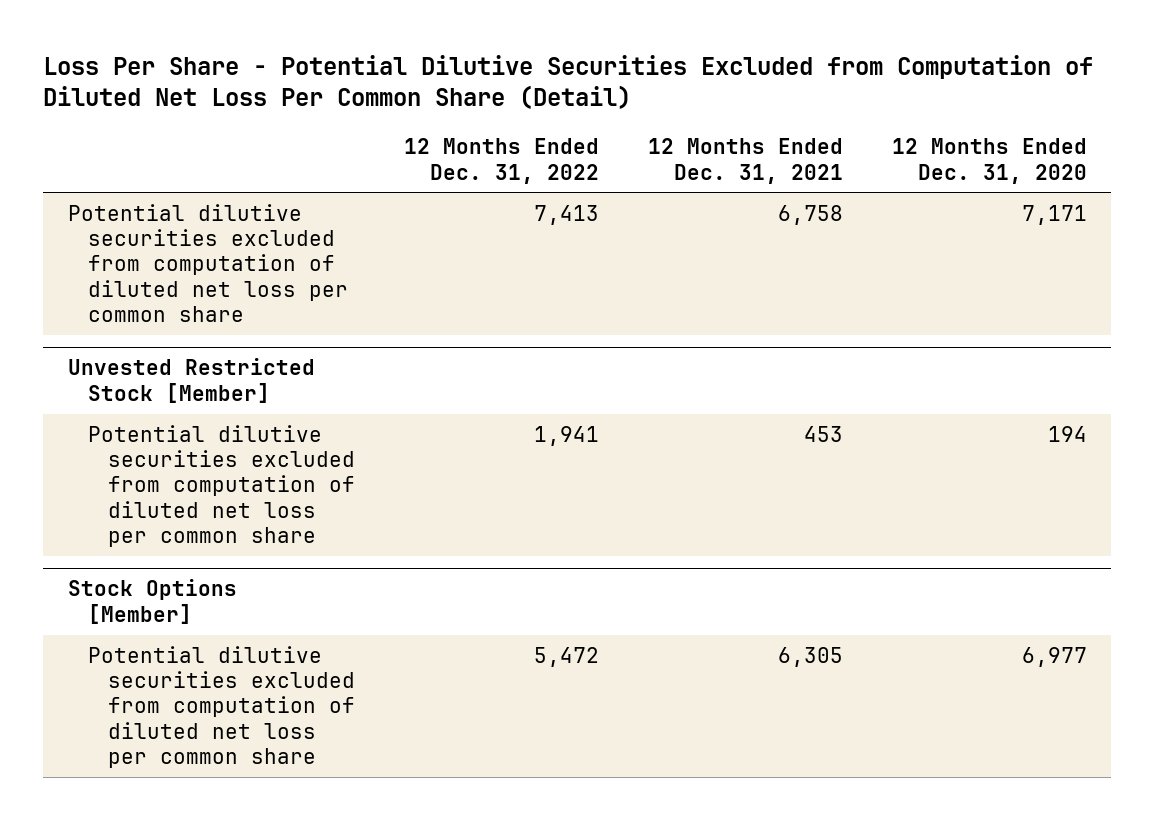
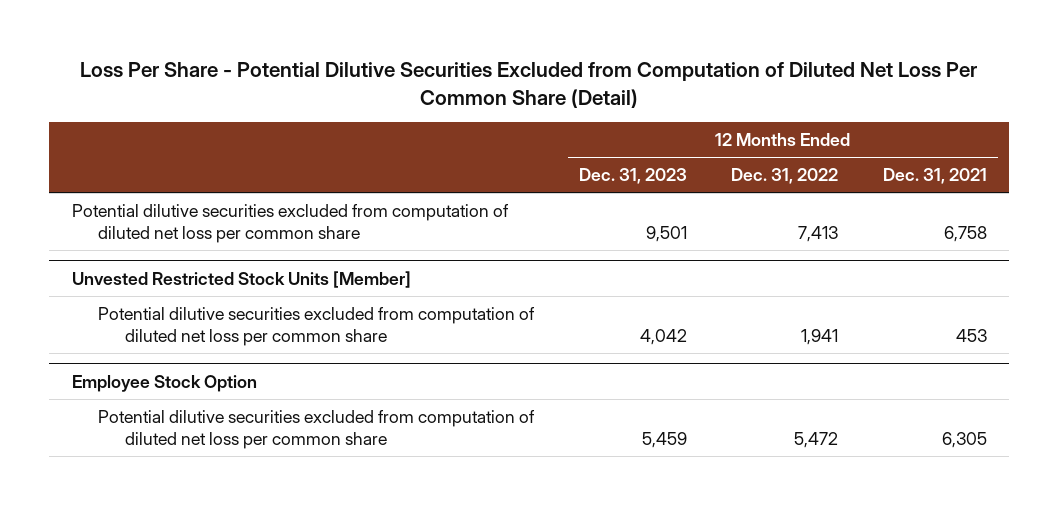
- | 12 Months Ended Dec. 31, 2022 | 12 Months Ended Dec. 31, 2021 | 12 Months Ended Dec. 31, 2020
+ | 12 Months Ended Dec. 31, 2023 | 12 Months Ended Dec. 31, 2022 | 12 Months Ended Dec. 31, 2021
- Unvested Restricted Stock [Member]
+ Unvested Restricted Stock Units [Member]
- Stock Options [Member]
+ Employee Stock Option

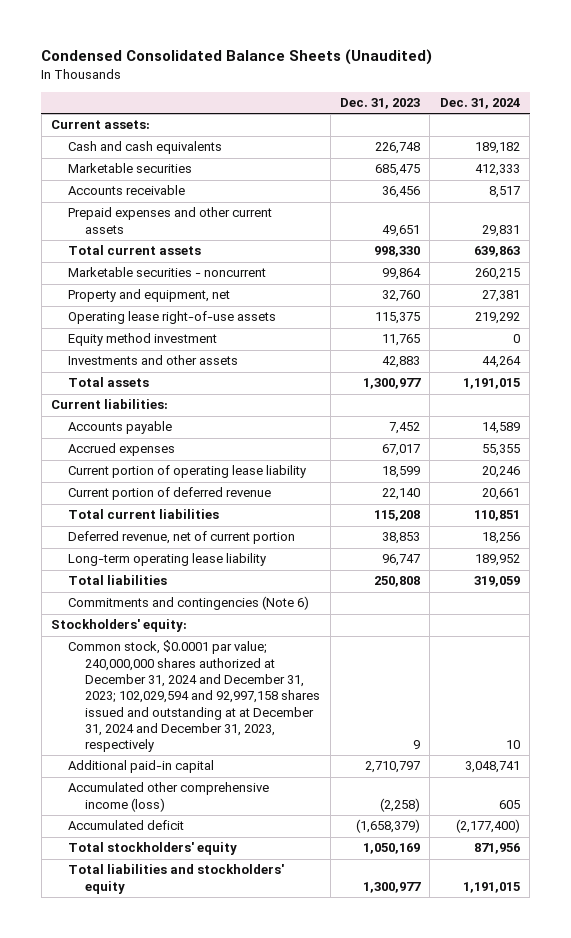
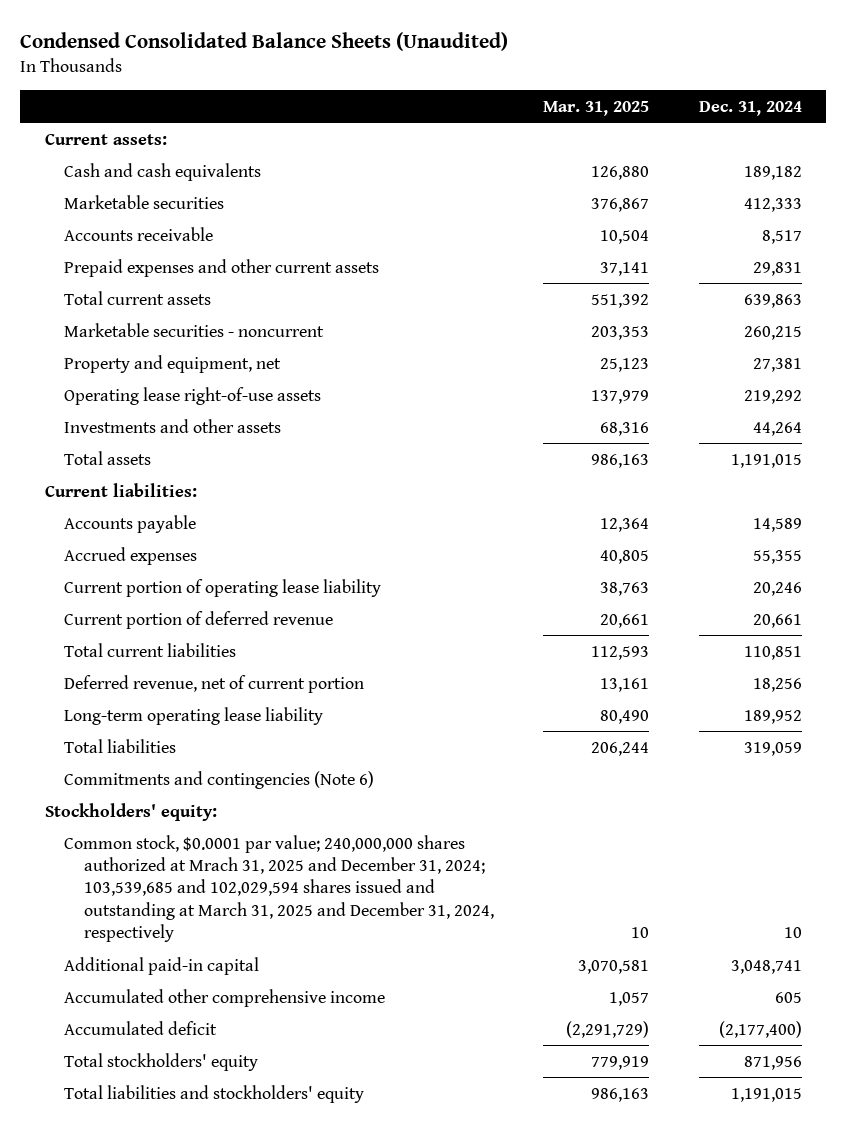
- | Dec. 31, 2023 | Dec. 31, 2024
+ | Mar. 31, 2025 | Dec. 31, 2024
- Equity method investment | 11,765 | 0
- Common stock, $0.0001 par value; 240,000,000 shares authorized at December 31, 2024 and December 31, 2023; 102,029,594 and 92,997,158 shares issued and outstanding at at December 31, 2024 and December 31, 2023, respectively | 9 | 10
+ Common stock, $0.0001 par value; 240,000,000 shares authorized at Mrach 31, 2025 and December 31, 2024; 103,539,685 and 102,029,594 shares issued and outstanding at March 31, 2025 and December 31, 2024, respectively | 10 | 10
- Accumulated other comprehensive income (loss) | (2,258) | 605
+ Accumulated other comprehensive income | 1,057 | 605

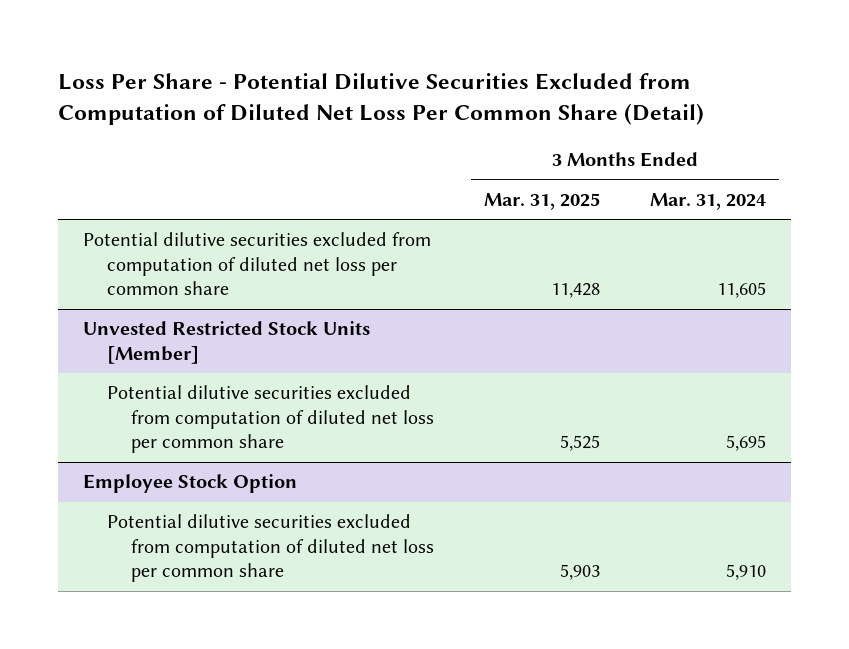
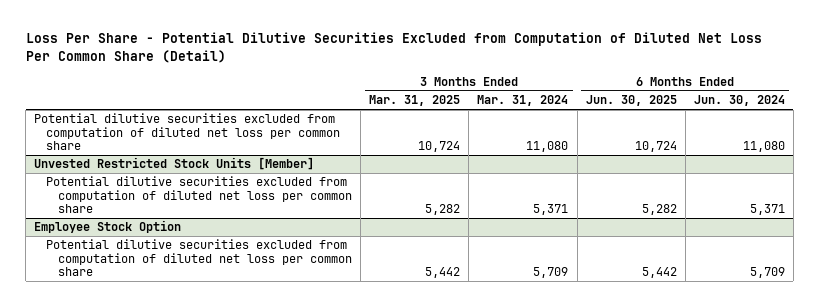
- | 3 Months Ended Mar. 31, 2025 | 3 Months Ended Mar. 31, 2024
+ | 3 Months Ended Mar. 31, 2025 | 3 Months Ended Mar. 31, 2024 | 6 Months Ended Jun. 30, 2025 | 6 Months Ended Jun. 30, 2024
- Potential dilutive securities excluded from computation of diluted net loss per common share | 11,428 | 11,605
+ Potential dilutive securities excluded from computation of diluted net loss per common share | 10,724 | 11,080 | 10,724 | 11,080
@ Unvested Restricted Stock Units [Member]
- Potential dilutive securities excluded from computation of diluted net loss per common share | 5,525 | 5,695
+ Potential dilutive securities excluded from computation of diluted net loss per common share | 5,282 | 5,371 | 5,282 | 5,371
@ Employee Stock Option
- Potential dilutive securities excluded from computation of diluted net loss per common share | 5,903 | 5,910
+ Potential dilutive securities excluded from computation of diluted net loss per common share | 5,442 | 5,709 | 5,442 | 5,709

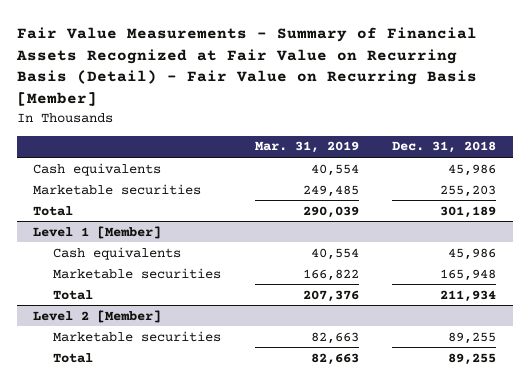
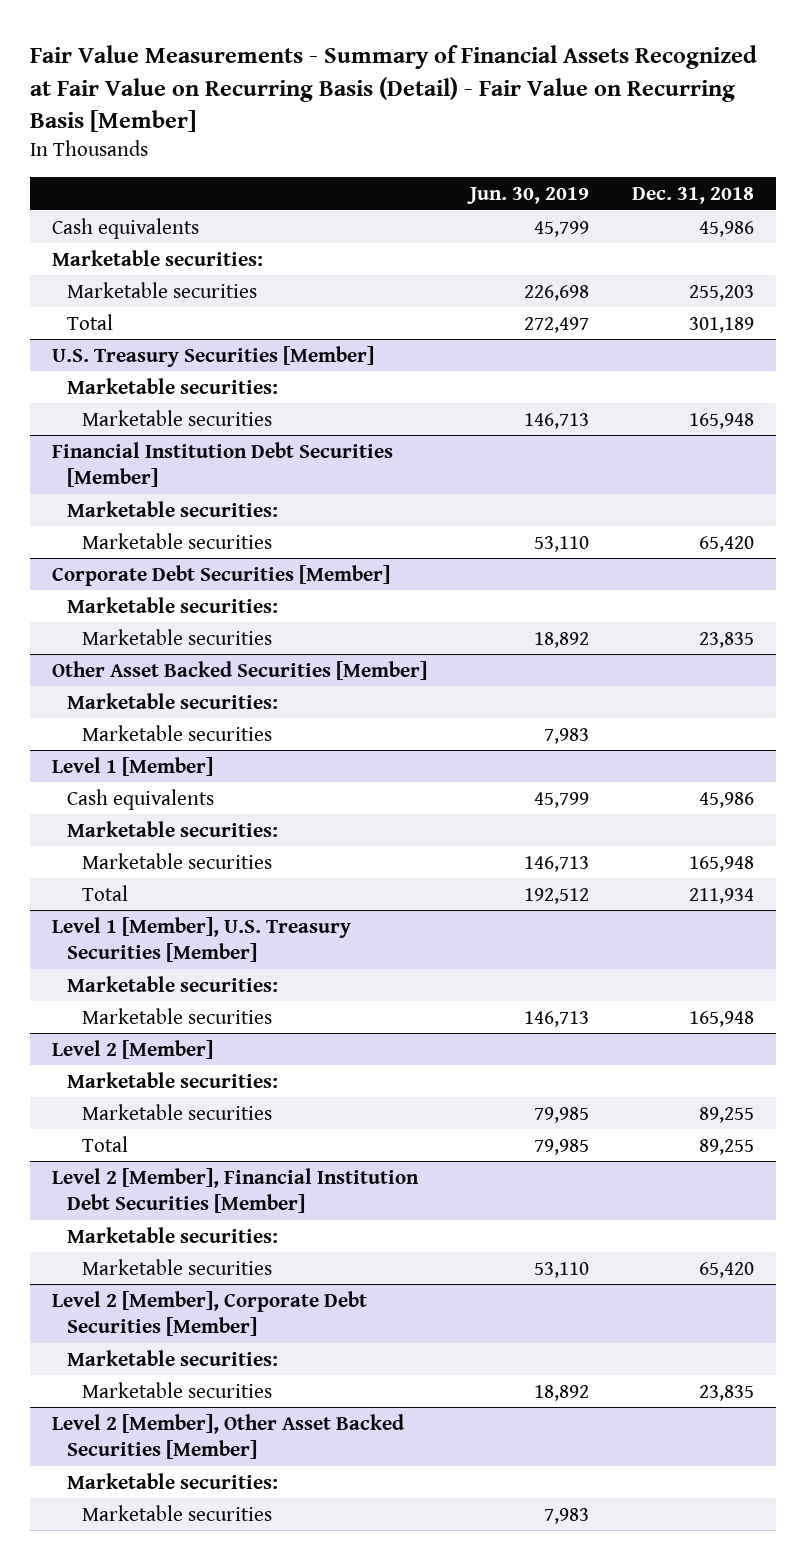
- | Mar. 31, 2019 | Dec. 31, 2018
+ | Jun. 30, 2019 | Dec. 31, 2018
+ Marketable securities:
+ U.S. Treasury Securities [Member]
+ Marketable securities:
+ Marketable securities | 146,713 | 165,948
+ Financial Institution Debt Securities [Member]
+ Marketable securities:
+ Marketable securities | 53,110 | 65,420
+ Corporate Debt Securities [Member]
+ Marketable securities:
+ Marketable securities | 18,892 | 23,835
+ Other Asset Backed Securities [Member]
+ Marketable securities:
+ Marketable securities | 7,983 |
@ Level 1 [Member]
+ Marketable securities:
+ Level 1 [Member], U.S. Treasury Securities [Member]
+ Marketable securities:
+ Marketable securities | 146,713 | 165,948
@ Level 2 [Member]
+ Marketable securities:
+ Level 2 [Member], Financial Institution Debt Securities [Member]
+ Marketable securities:
+ Marketable securities | 53,110 | 65,420
+ Level 2 [Member], Corporate Debt Securities [Member]
+ Marketable securities:
+ Marketable securities | 18,892 | 23,835
+ Level 2 [Member], Other Asset Backed Securities [Member]
+ Marketable securities:
+ Marketable securities | 7,983 |

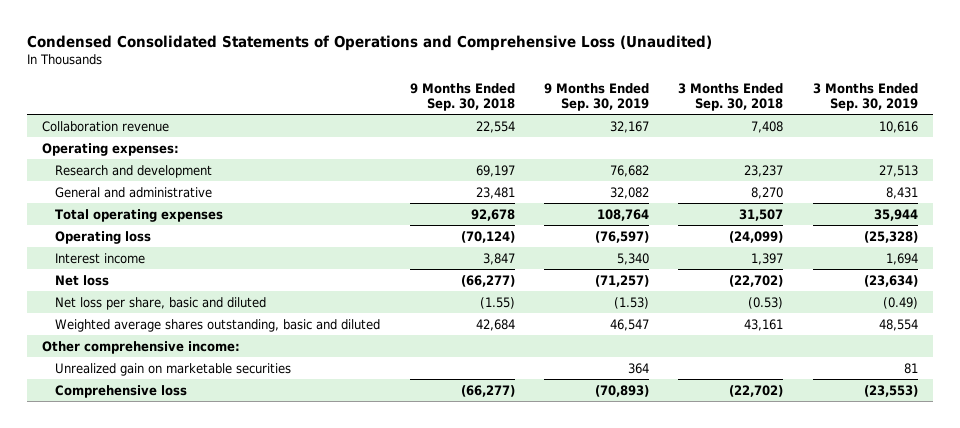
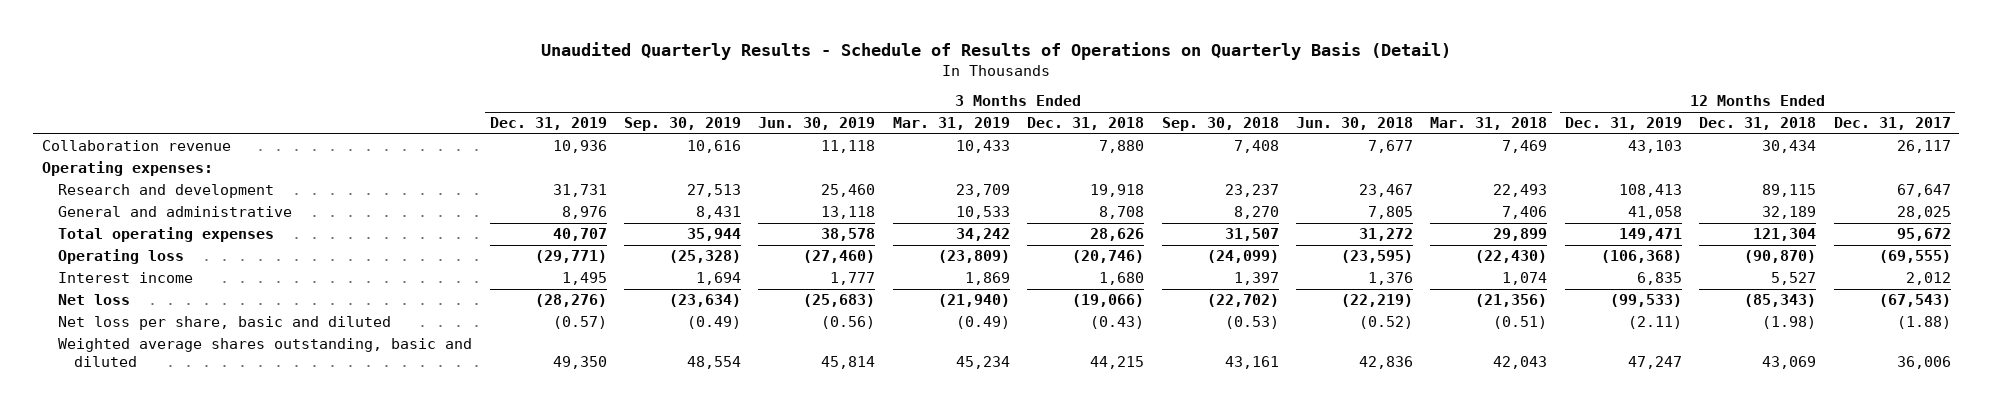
- Condensed Consolidated Statements of Operations and Comprehensive Loss (Unaudited)
+ Unaudited Quarterly Results - Schedule of Results of Operations on Quarterly Basis (Detail)
- | 9 Months Ended Sep. 30, 2018 | 9 Months Ended Sep. 30, 2019 | 3 Months Ended Sep. 30, 2018 | 3 Months Ended Sep. 30, 2019
+ | 3 Months Ended Dec. 31, 2019 | 3 Months Ended Sep. 30, 2019 | 3 Months Ended Jun. 30, 2019 | 3 Months Ended Mar. 31, 2019 | 3 Months Ended Dec. 31, 2018 | 3 Months Ended Sep. 30, 2018 | 3 Months Ended Jun. 30, 2018 | 3 Months Ended Mar. 31, 2018 | 12 Months Ended Dec. 31, 2019 | 12 Months Ended Dec. 31, 2018 | 12 Months Ended Dec. 31, 2017
- Other comprehensive income:
- Unrealized gain on marketable securities | | 364 | | 81
- Comprehensive loss | (66,277) | (70,893) | (22,702) | (23,553)

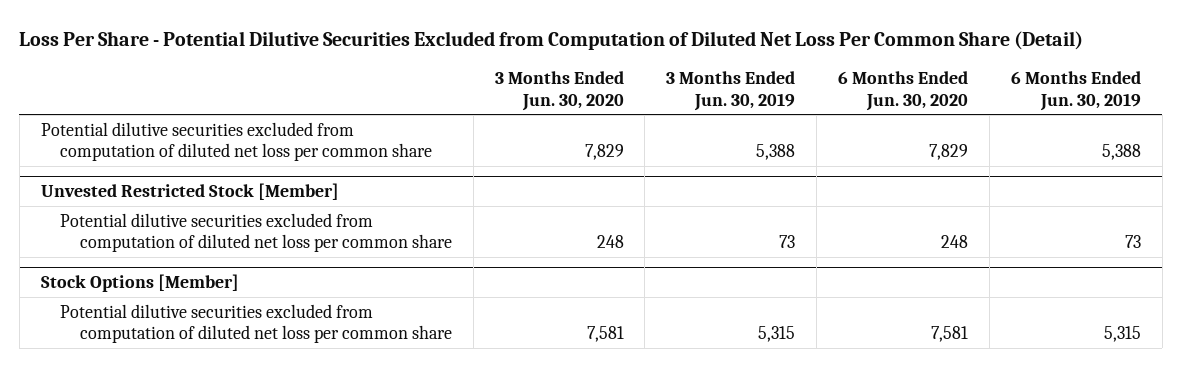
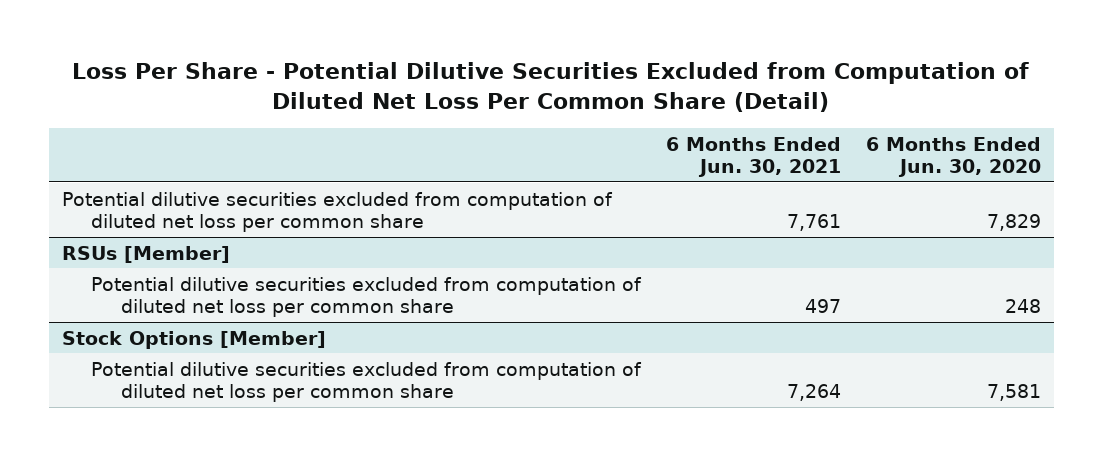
- | 3 Months Ended Jun. 30, 2020 | 3 Months Ended Jun. 30, 2019 | 6 Months Ended Jun. 30, 2020 | 6 Months Ended Jun. 30, 2019
+ | 6 Months Ended Jun. 30, 2021 | 6 Months Ended Jun. 30, 2020
- Unvested Restricted Stock [Member]
+ RSUs [Member]

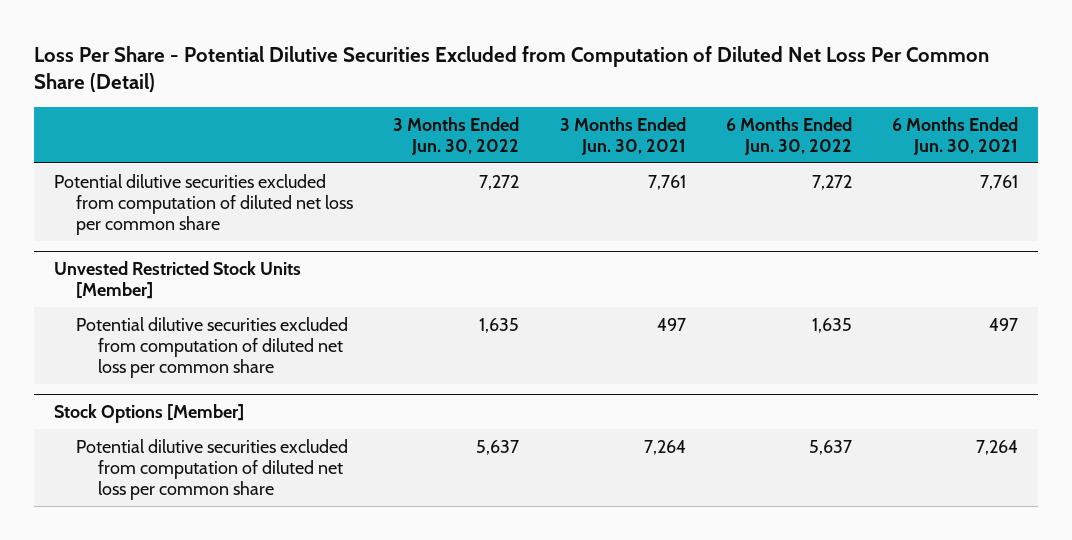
- | 6 Months Ended Jun. 30, 2021 | 6 Months Ended Jun. 30, 2020
+ | 3 Months Ended Jun. 30, 2022 | 3 Months Ended Jun. 30, 2021 | 6 Months Ended Jun. 30, 2022 | 6 Months Ended Jun. 30, 2021
- RSUs [Member]
+ Unvested Restricted Stock Units [Member]

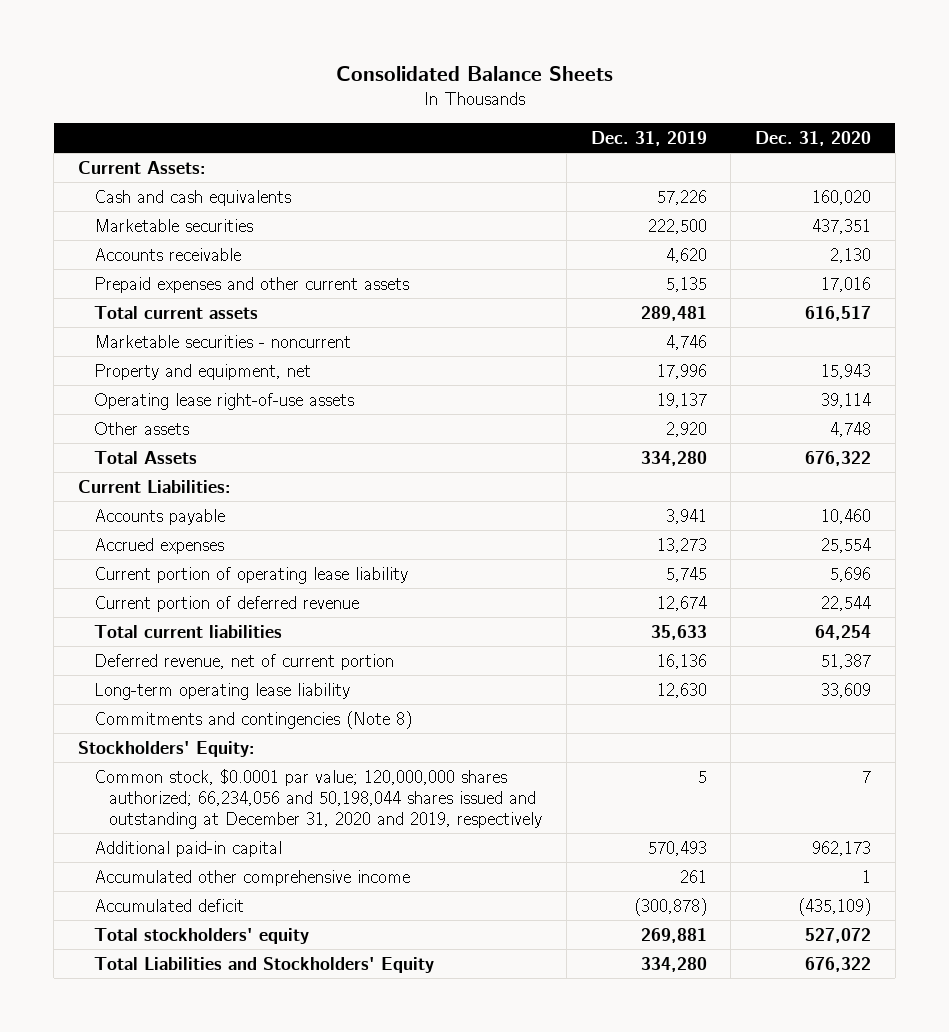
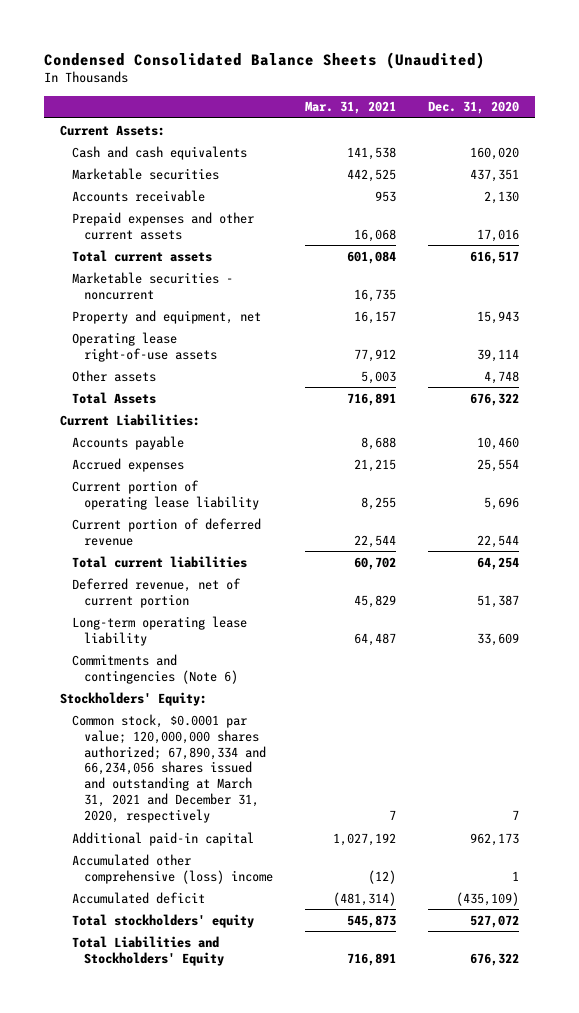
- Consolidated Balance Sheets
+ Condensed Consolidated Balance Sheets (Unaudited)
- | Dec. 31, 2019 | Dec. 31, 2020
+ | Mar. 31, 2021 | Dec. 31, 2020
- Commitments and contingencies (Note 8)
+ Commitments and contingencies (Note 6)
- Common stock, $0.0001 par value; 120,000,000 shares authorized; 66,234,056 and 50,198,044 shares issued and outstanding at December 31, 2020 and 2019, respectively | 5 | 7
+ Common stock, $0.0001 par value; 120,000,000 shares authorized; 67,890,334 and 66,234,056 shares issued and outstanding at March 31, 2021 and December 31, 2020, respectively | 7 | 7
- Accumulated other comprehensive income | 261 | 1
+ Accumulated other comprehensive (loss) income | (12) | 1

